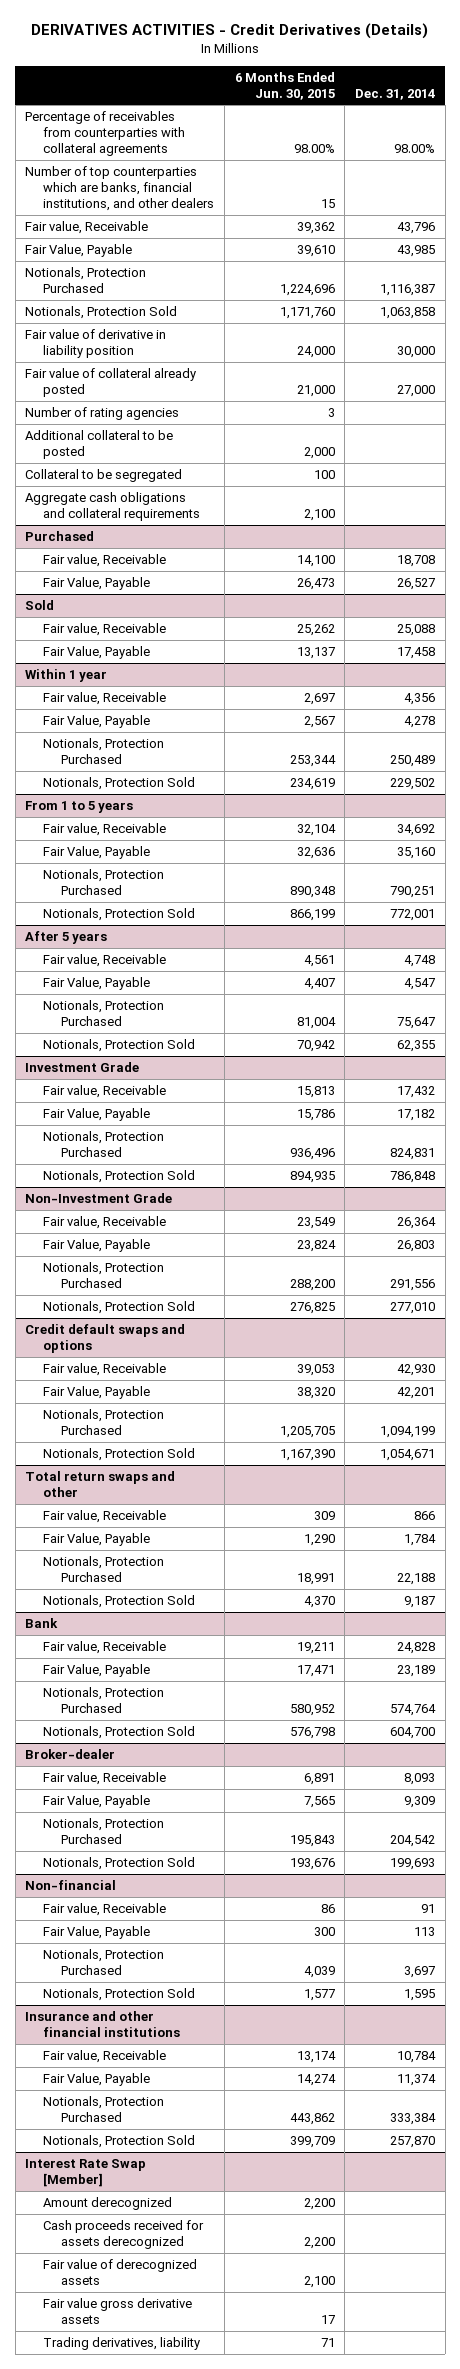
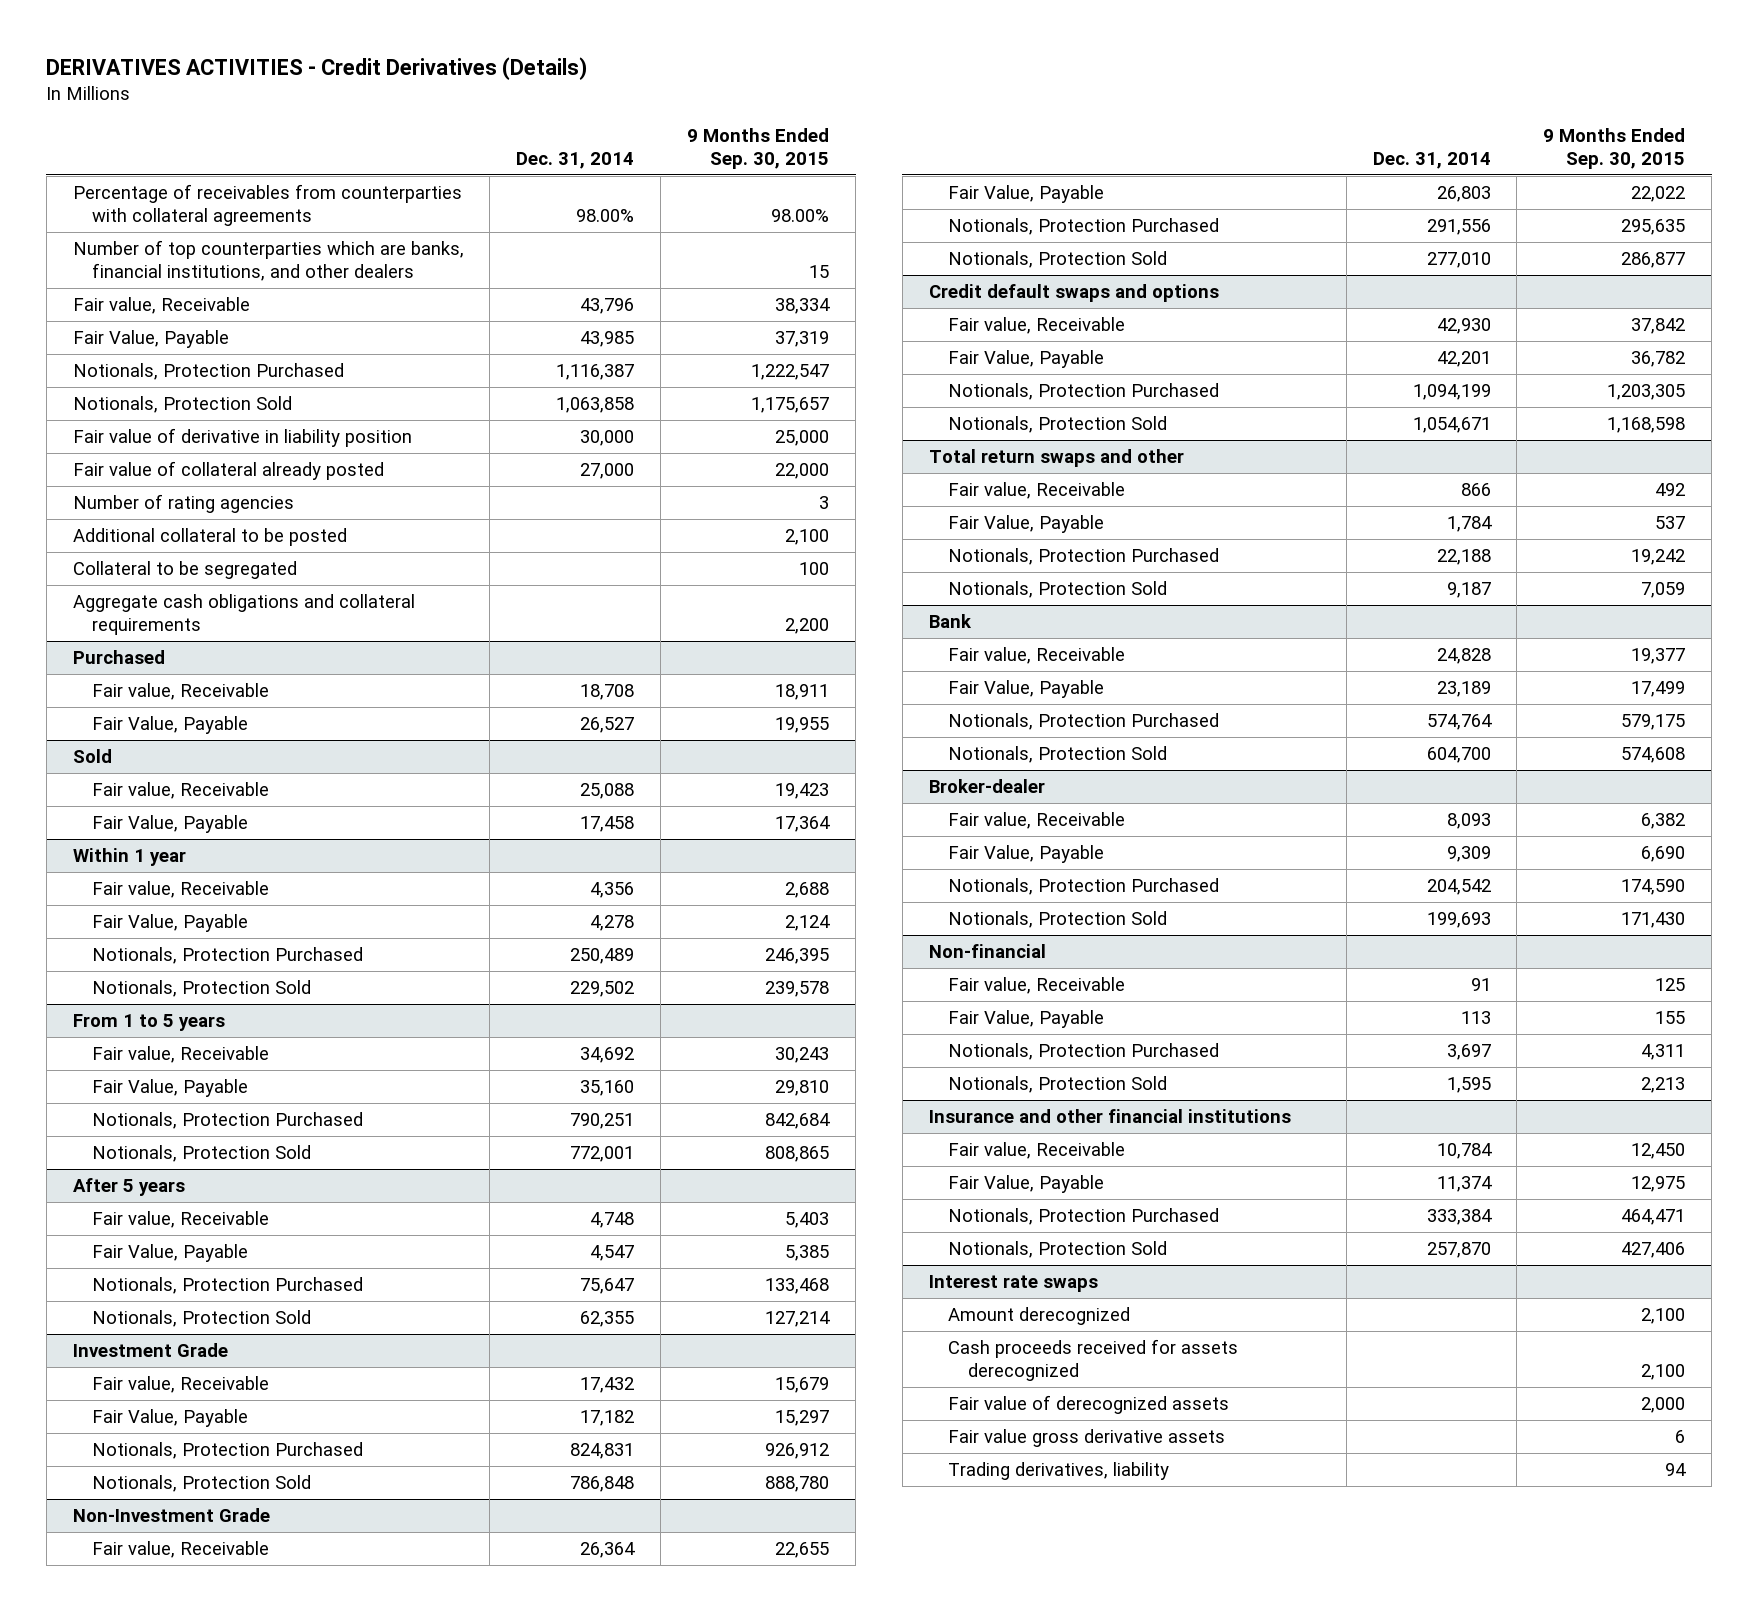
- | 6 Months Ended Jun. 30, 2015 | Dec. 31, 2014
+ | Dec. 31, 2014 | 9 Months Ended Sep. 30, 2015
- Interest Rate Swap [Member]
+ Interest rate swaps

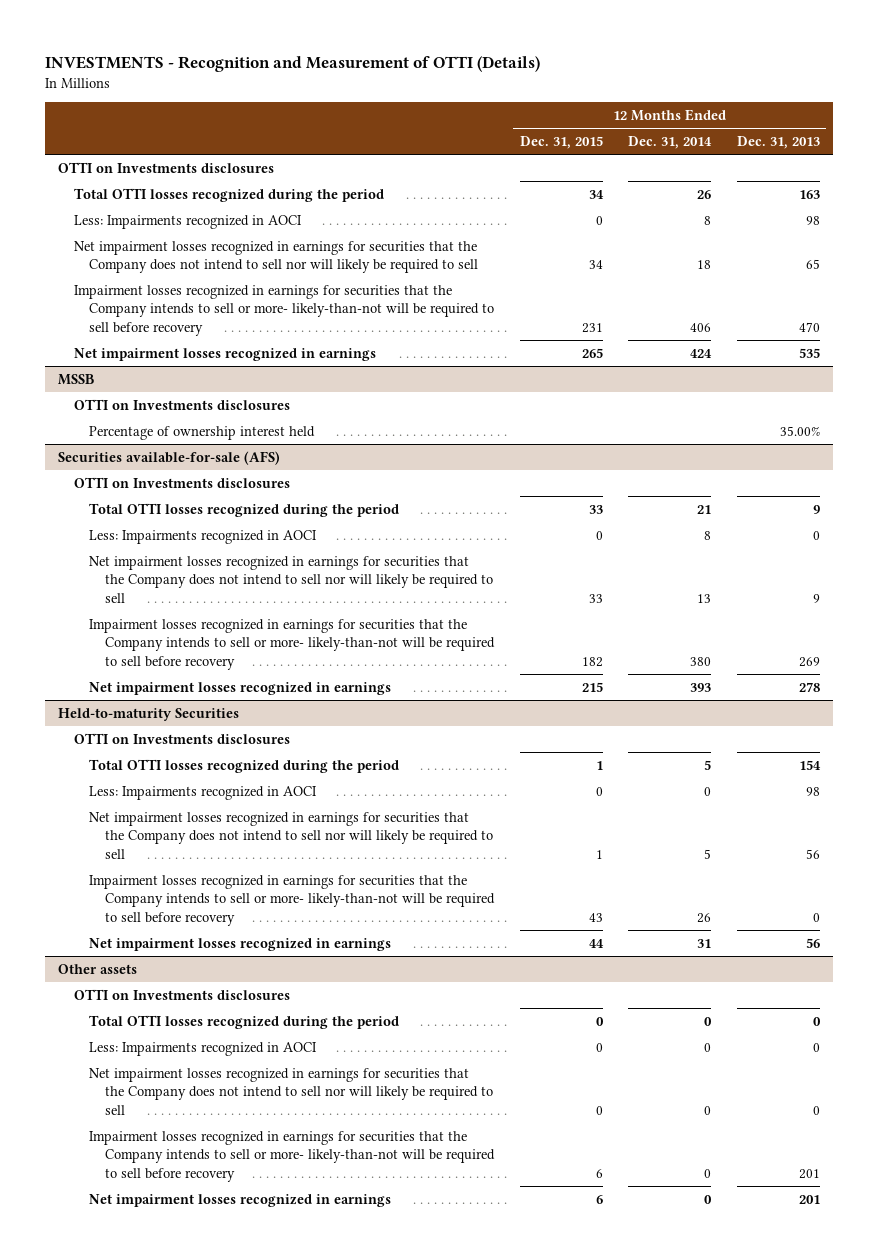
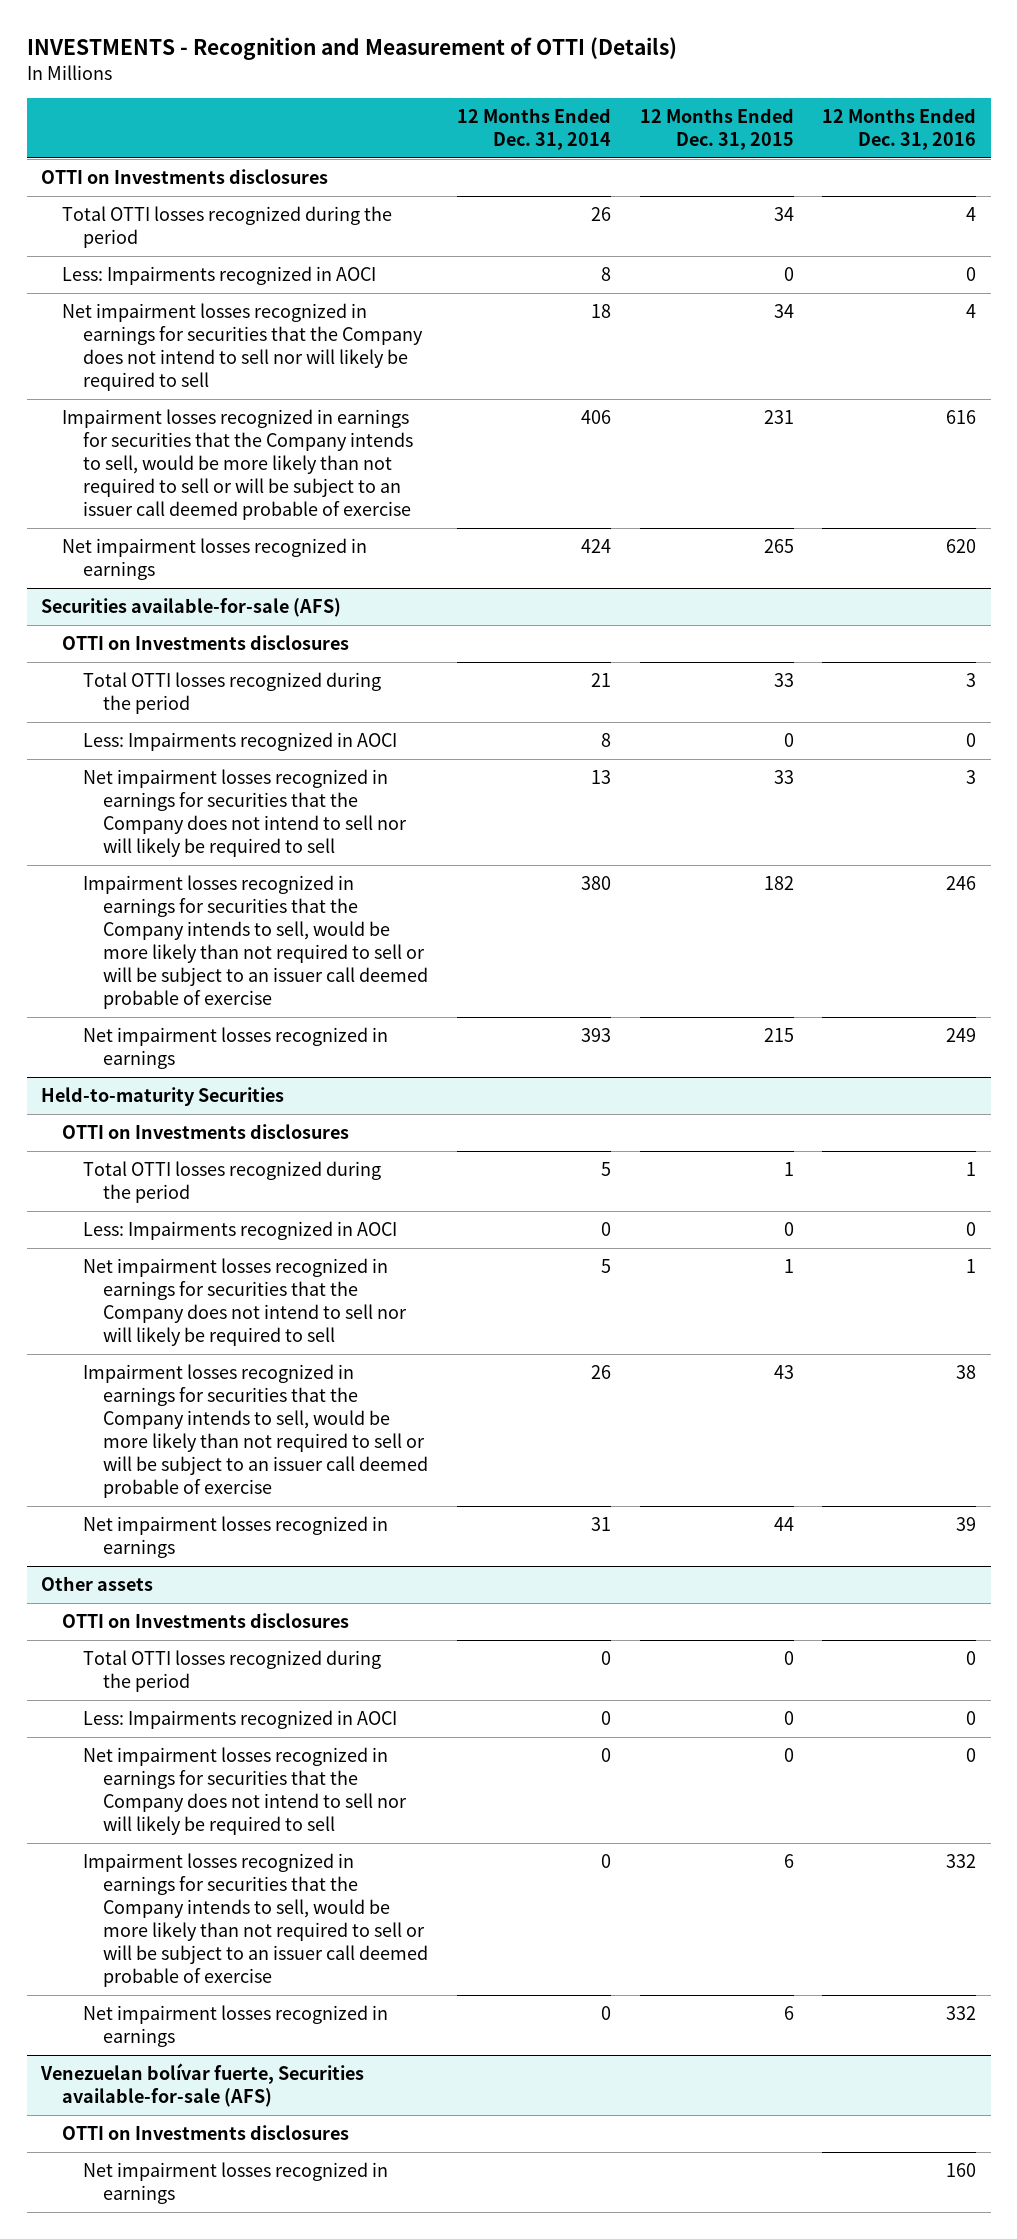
- | 12 Months Ended Dec. 31, 2015 | 12 Months Ended Dec. 31, 2014 | 12 Months Ended Dec. 31, 2013
+ | 12 Months Ended Dec. 31, 2014 | 12 Months Ended Dec. 31, 2015 | 12 Months Ended Dec. 31, 2016
- Impairment losses recognized in earnings for securities that the Company intends to sell or more- likely-than-not will be required to sell before recovery | 231 | 406 | 470
+ Impairment losses recognized in earnings for securities that the Company intends to sell, would be more likely than not required to sell or will be subject to an issuer call deemed probable of exercise | 406 | 231 | 616
- MSSB
- OTTI on Investments disclosures
- Percentage of ownership interest held | | | 35.00%
@ Securities available-for-sale (AFS)
- Impairment losses recognized in earnings for securities that the Company intends to sell or more- likely-than-not will be required to sell before recovery | 182 | 380 | 269
+ Impairment losses recognized in earnings for securities that the Company intends to sell, would be more likely than not required to sell or will be subject to an issuer call deemed probable of exercise | 380 | 182 | 246
@ Held-to-maturity Securities
- Impairment losses recognized in earnings for securities that the Company intends to sell or more- likely-than-not will be required to sell before recovery | 43 | 26 | 0
+ Impairment losses recognized in earnings for securities that the Company intends to sell, would be more likely than not required to sell or will be subject to an issuer call deemed probable of exercise | 26 | 43 | 38
@ Other assets
- Impairment losses recognized in earnings for securities that the Company intends to sell or more- likely-than-not will be required to sell before recovery | 6 | 0 | 201
+ Impairment losses recognized in earnings for securities that the Company intends to sell, would be more likely than not required to sell or will be subject to an issuer call deemed probable of exercise | 0 | 6 | 332
+ Venezuelan bolívar fuerte, Securities available-for-sale (AFS)
+ OTTI on Investments disclosures
+ Net impairment losses recognized in earnings | | | 160

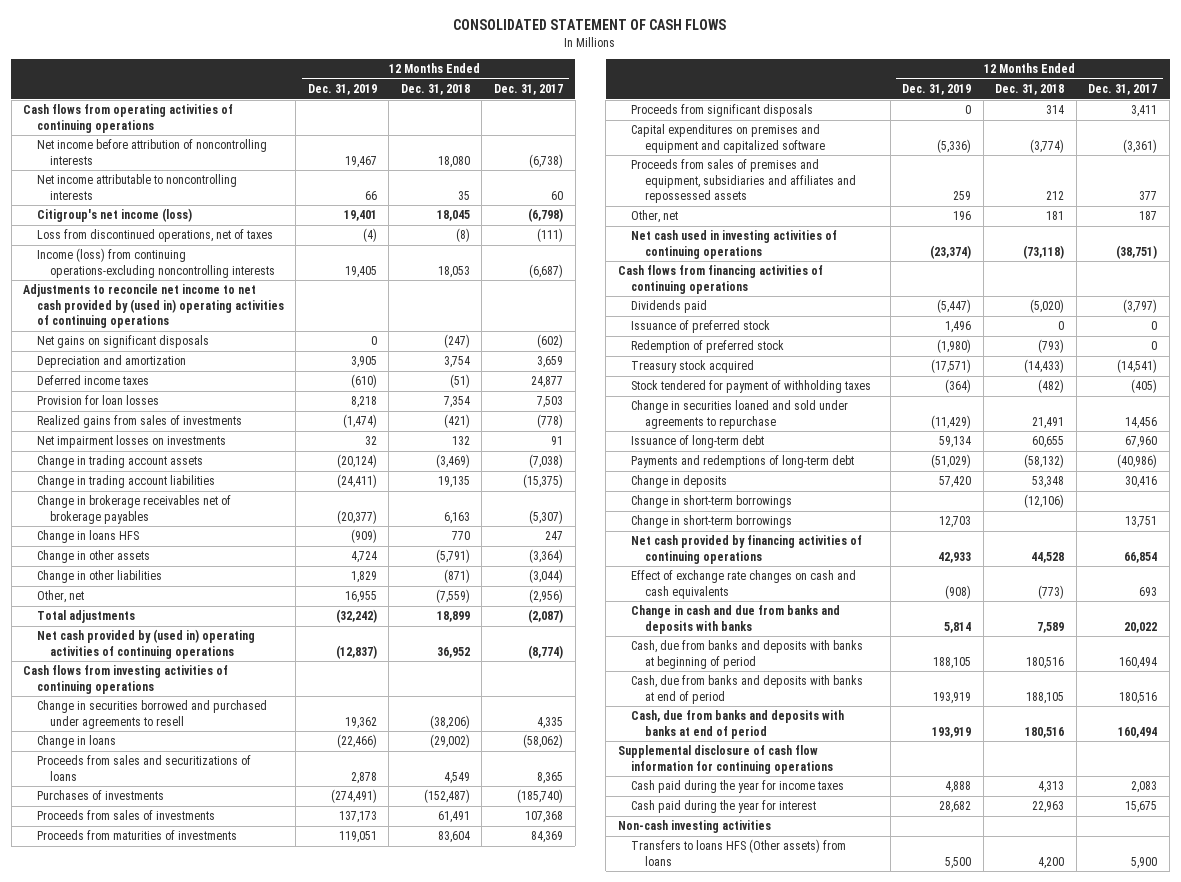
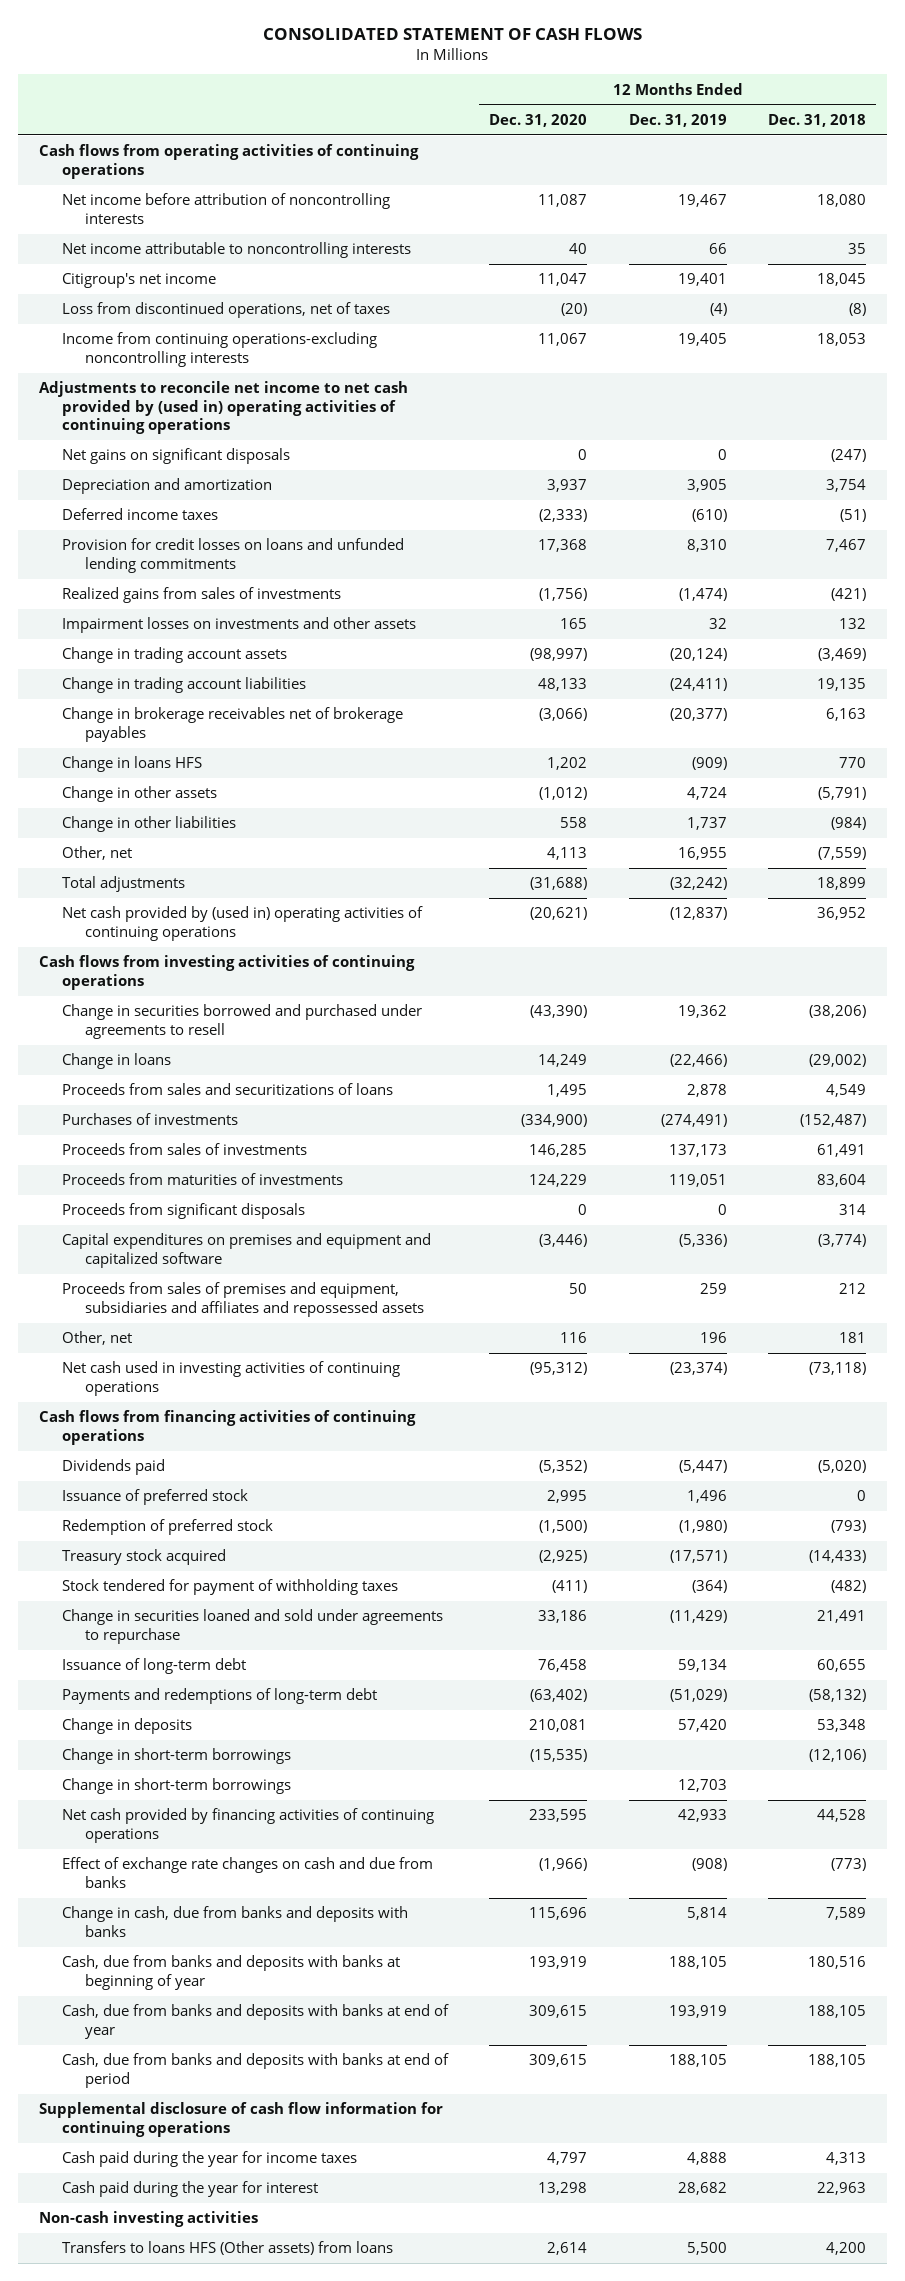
- | 12 Months Ended Dec. 31, 2019 | 12 Months Ended Dec. 31, 2018 | 12 Months Ended Dec. 31, 2017
+ | 12 Months Ended Dec. 31, 2020 | 12 Months Ended Dec. 31, 2019 | 12 Months Ended Dec. 31, 2018
- Citigroup's net income (loss) | 19,401 | 18,045 | (6,798)
+ Citigroup's net income | 11,047 | 19,401 | 18,045
- Income (loss) from continuing operations-excluding noncontrolling interests | 19,405 | 18,053 | (6,687)
+ Income from continuing operations-excluding noncontrolling interests | 11,067 | 19,405 | 18,053
- Provision for loan losses | 8,218 | 7,354 | 7,503
+ Provision for credit losses on loans and unfunded lending commitments | 17,368 | 8,310 | 7,467
- Net impairment losses on investments | 32 | 132 | 91
+ Impairment losses on investments and other assets | 165 | 32 | 132
- Change in other liabilities | 1,829 | (871) | (3,044)
+ Change in other liabilities | 558 | 1,737 | (984)
- Effect of exchange rate changes on cash and cash equivalents | (908) | (773) | 693
- Change in cash and due from banks and deposits with banks | 5,814 | 7,589 | 20,022
- Cash, due from banks and deposits with banks at beginning of period | 188,105 | 180,516 | 160,494
- Cash, due from banks and deposits with banks at end of period | 193,919 | 188,105 | 180,516
- Cash, due from banks and deposits with banks at end of period | 193,919 | 180,516 | 160,494
+ Effect of exchange rate changes on cash and due from banks | (1,966) | (908) | (773)
+ Change in cash, due from banks and deposits with banks | 115,696 | 5,814 | 7,589
+ Cash, due from banks and deposits with banks at beginning of year | 193,919 | 188,105 | 180,516
+ Cash, due from banks and deposits with banks at end of year | 309,615 | 193,919 | 188,105
+ Cash, due from banks and deposits with banks at end of period | 309,615 | 188,105 | 188,105

